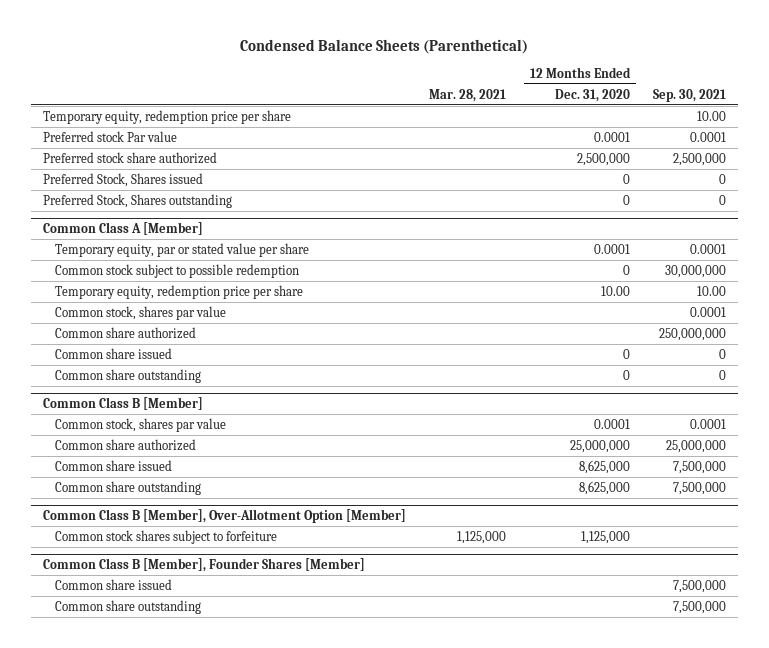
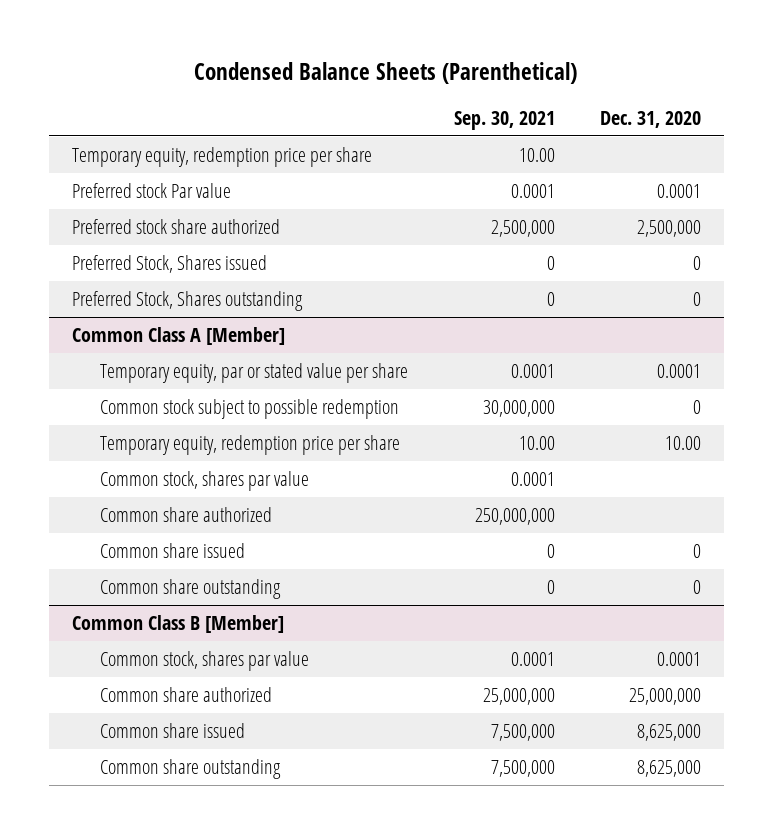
- | Mar. 28, 2021 | 12 Months Ended Dec. 31, 2020 | Sep. 30, 2021
+ | Sep. 30, 2021 | Dec. 31, 2020
- Common Class B [Member], Over-Allotment Option [Member]
- Common stock shares subject to forfeiture | 1,125,000 | 1,125,000 |
- Common Class B [Member], Founder Shares [Member]
- Common share issued | | | 7,500,000
- Common share outstanding | | | 7,500,000

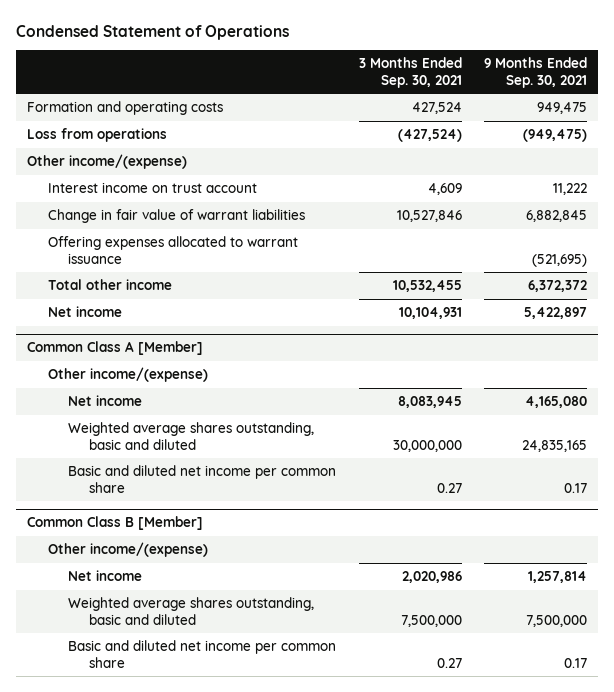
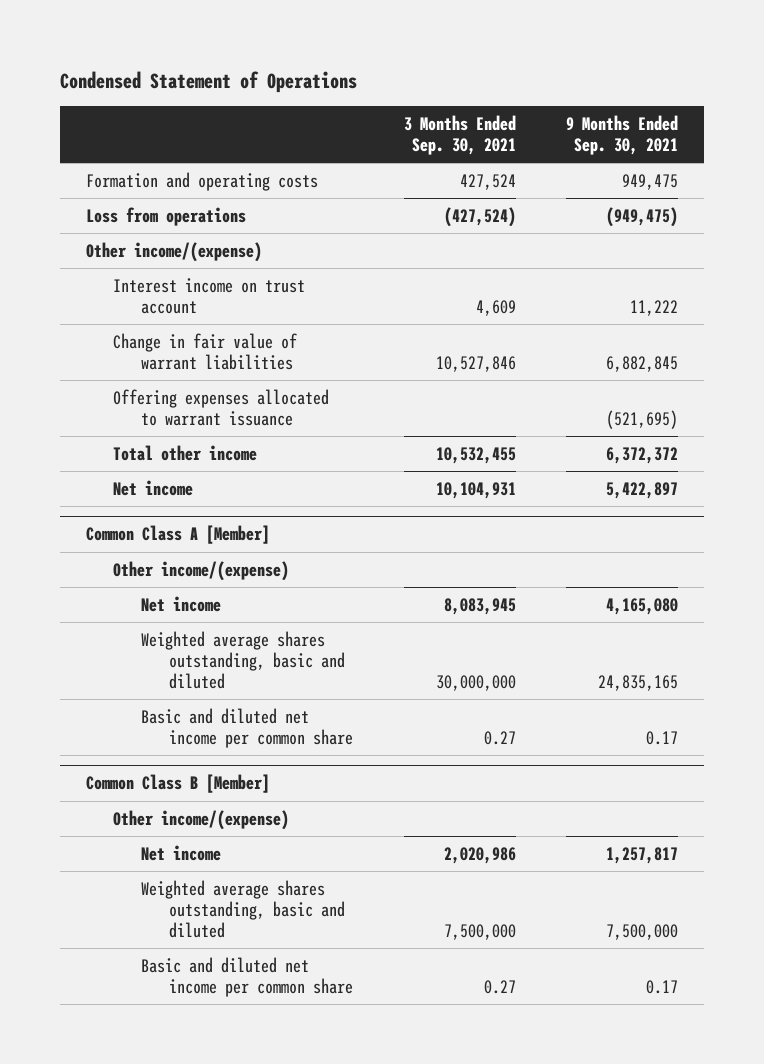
@ Common Class B [Member]
- Net income | 2,020,986 | 1,257,814
+ Net income | 2,020,986 | 1,257,817

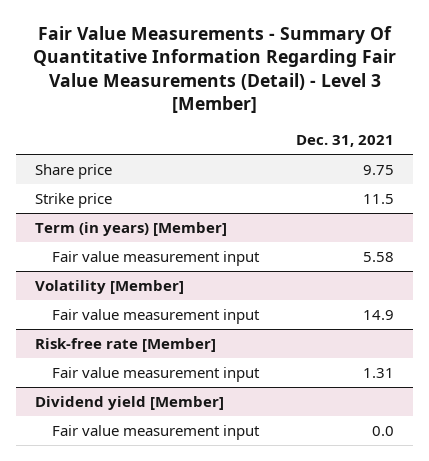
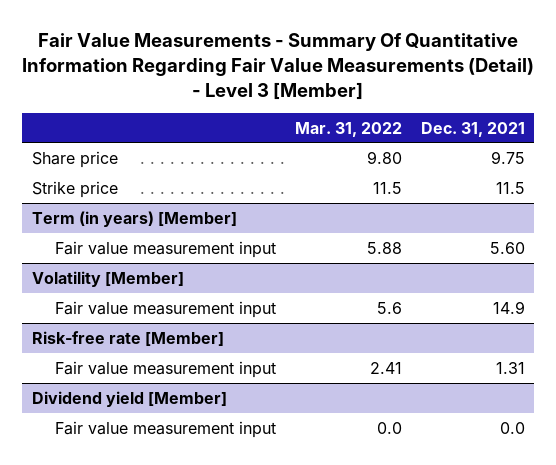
- | Dec. 31, 2021
+ | Mar. 31, 2022 | Dec. 31, 2021
@ Term (in years) [Member]
- Fair value measurement input | 5.58
+ Fair value measurement input | 5.88 | 5.60

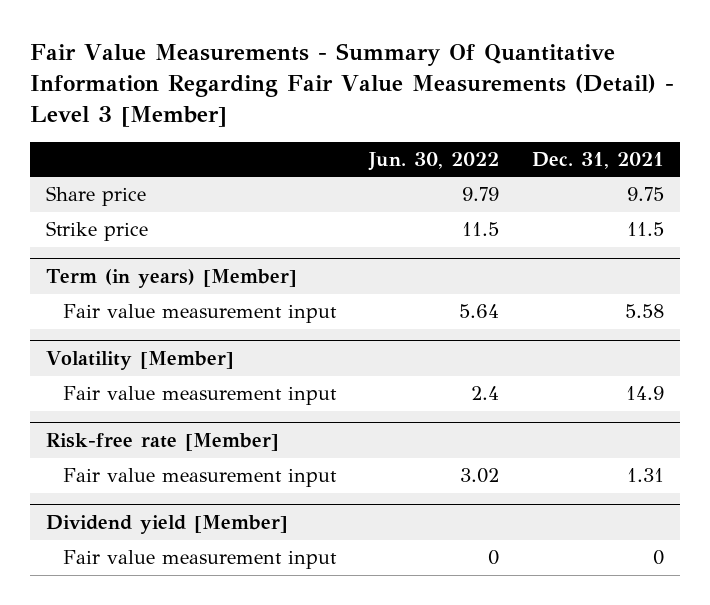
- | Mar. 31, 2022 | Dec. 31, 2021
+ | Jun. 30, 2022 | Dec. 31, 2021
@ Term (in years) [Member]
- Fair value measurement input | 5.88 | 5.60
+ Fair value measurement input | 5.64 | 5.58
@ Dividend yield [Member]
- Fair value measurement input | 0.0 | 0.0
+ Fair value measurement input | 0 | 0

